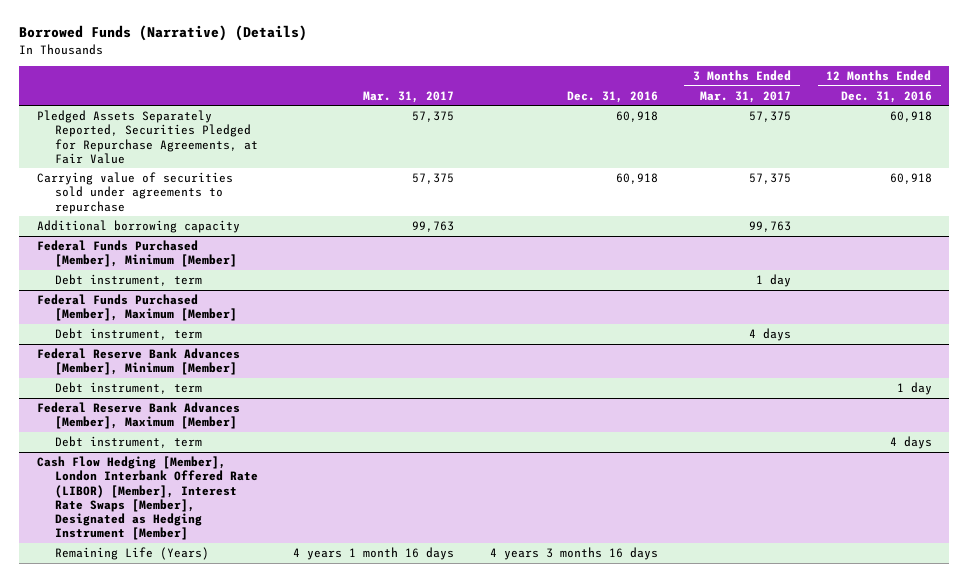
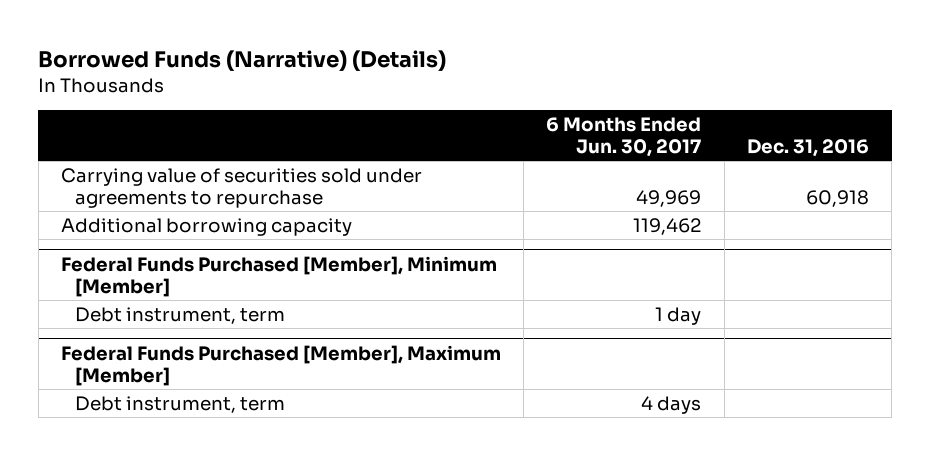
- | Mar. 31, 2017 | Dec. 31, 2016 | 3 Months Ended Mar. 31, 2017 | 12 Months Ended Dec. 31, 2016
+ | 6 Months Ended Jun. 30, 2017 | Dec. 31, 2016
- Pledged Assets Separately Reported, Securities Pledged for Repurchase Agreements, at Fair Value | 57,375 | 60,918 | 57,375 | 60,918
- Federal Reserve Bank Advances [Member], Minimum [Member]
- Debt instrument, term | | | | 1 day
- Federal Reserve Bank Advances [Member], Maximum [Member]
- Debt instrument, term | | | | 4 days
- Cash Flow Hedging [Member], London Interbank Offered Rate (LIBOR) [Member], Interest Rate Swaps [Member], Designated as Hedging Instrument [Member]
- Remaining Life (Years) | 4 years 1 month 16 days | 4 years 3 months 16 days | |

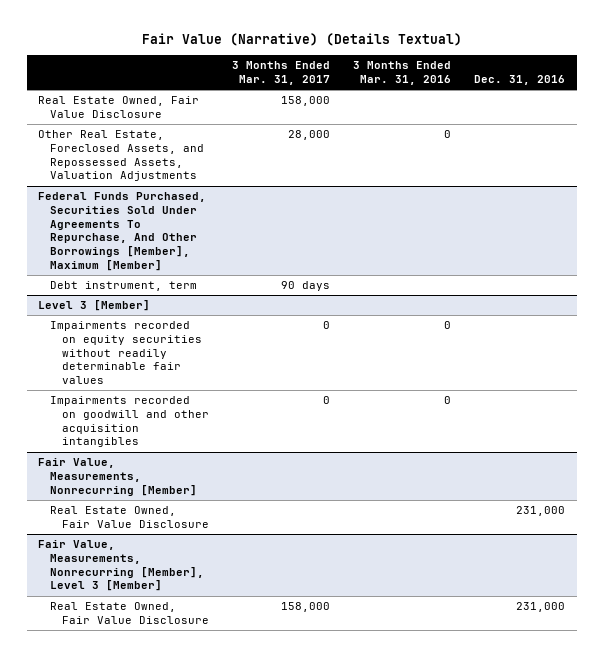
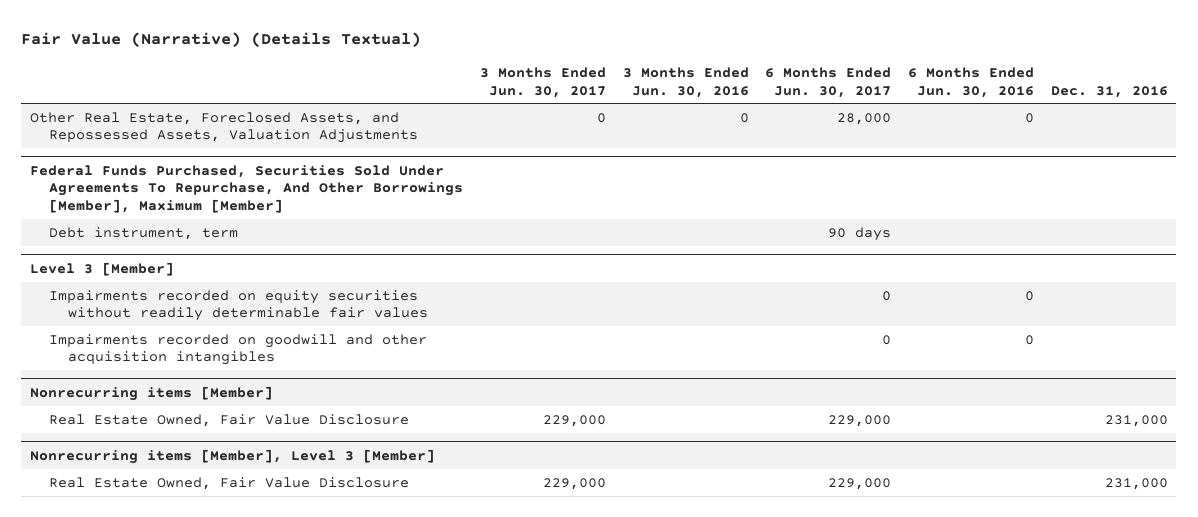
- | 3 Months Ended Mar. 31, 2017 | 3 Months Ended Mar. 31, 2016 | Dec. 31, 2016
+ | 3 Months Ended Jun. 30, 2017 | 3 Months Ended Jun. 30, 2016 | 6 Months Ended Jun. 30, 2017 | 6 Months Ended Jun. 30, 2016 | Dec. 31, 2016
- Real Estate Owned, Fair Value Disclosure | 158,000 | |
- Fair Value, Measurements, Nonrecurring [Member]
+ Nonrecurring items [Member]
- Fair Value, Measurements, Nonrecurring [Member], Level 3 [Member]
+ Nonrecurring items [Member], Level 3 [Member]

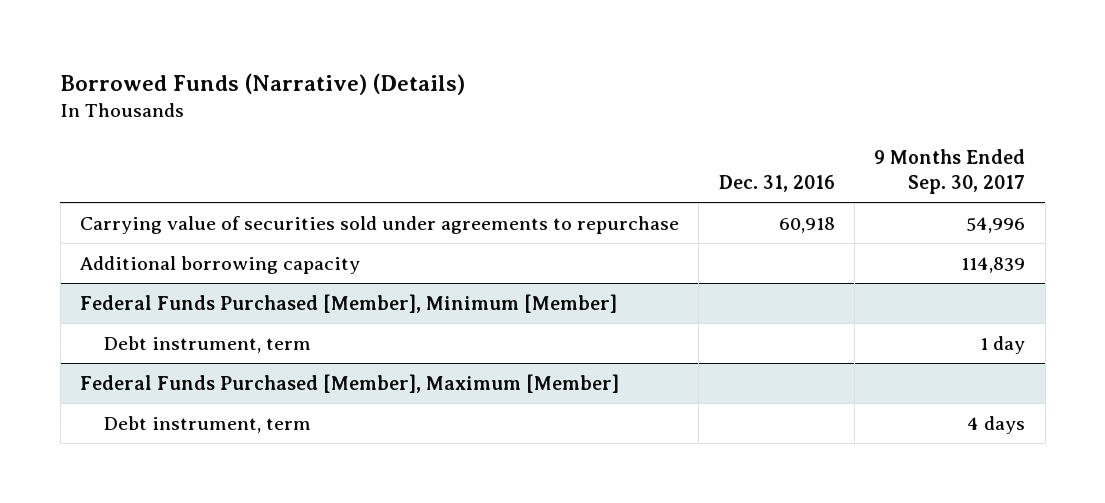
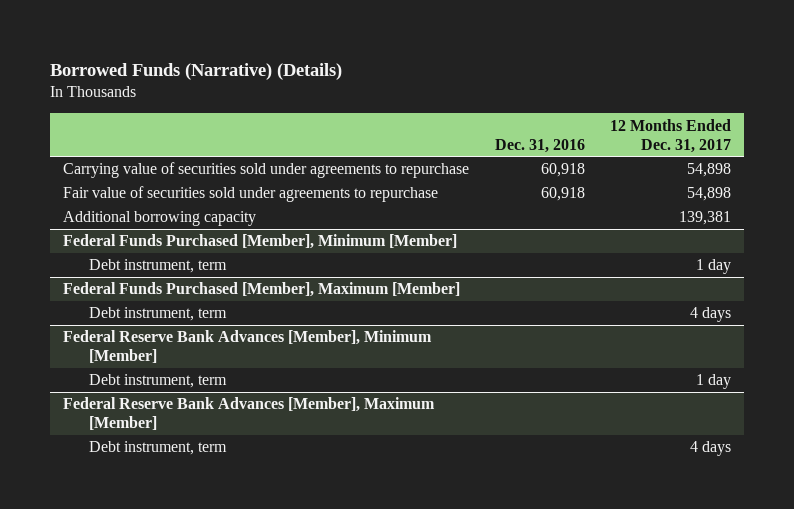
- | Dec. 31, 2016 | 9 Months Ended Sep. 30, 2017
+ | Dec. 31, 2016 | 12 Months Ended Dec. 31, 2017
+ Fair value of securities sold under agreements to repurchase | 60,918 | 54,898
+ Federal Reserve Bank Advances [Member], Minimum [Member]
+ Debt instrument, term | | 1 day
+ Federal Reserve Bank Advances [Member], Maximum [Member]
+ Debt instrument, term | | 4 days

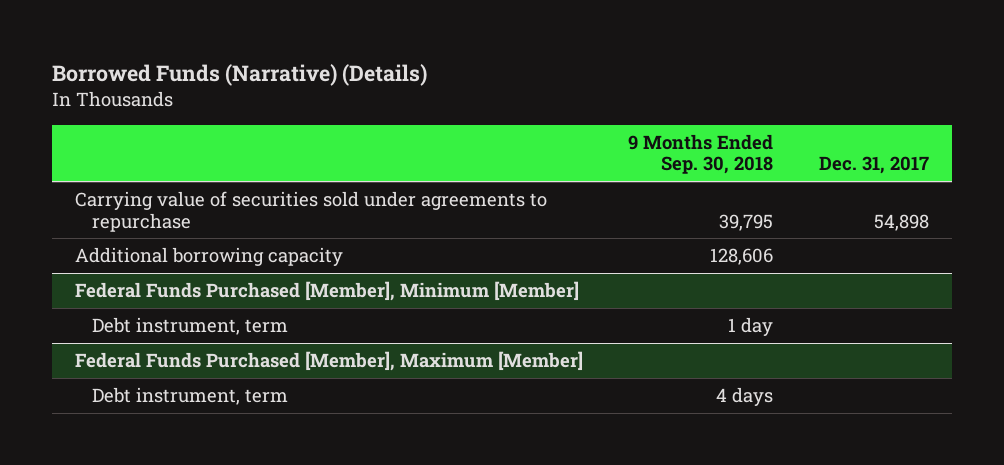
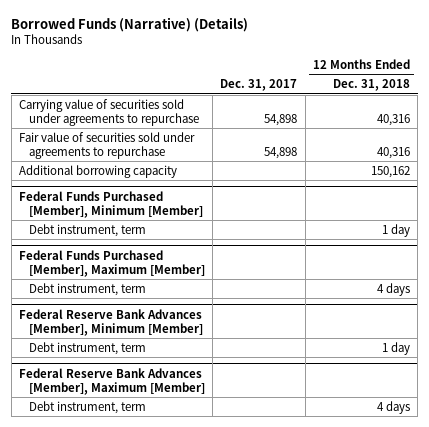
- | 9 Months Ended Sep. 30, 2018 | Dec. 31, 2017
+ | Dec. 31, 2017 | 12 Months Ended Dec. 31, 2018
+ Fair value of securities sold under agreements to repurchase | 54,898 | 40,316
+ Federal Reserve Bank Advances [Member], Minimum [Member]
+ Debt instrument, term | | 1 day
+ Federal Reserve Bank Advances [Member], Maximum [Member]
+ Debt instrument, term | | 4 days

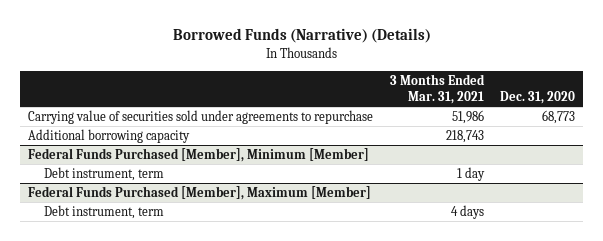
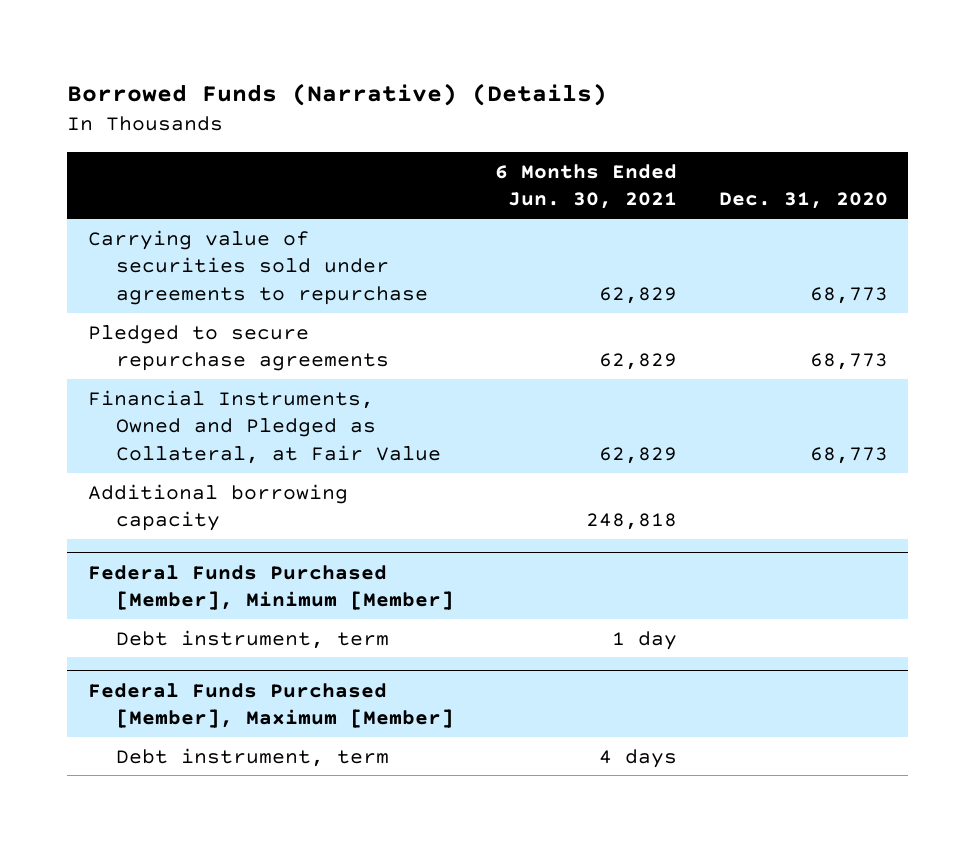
- | 3 Months Ended Mar. 31, 2021 | Dec. 31, 2020
+ | 6 Months Ended Jun. 30, 2021 | Dec. 31, 2020
+ Pledged to secure repurchase agreements | 62,829 | 68,773
+ Financial Instruments, Owned and Pledged as Collateral, at Fair Value | 62,829 | 68,773

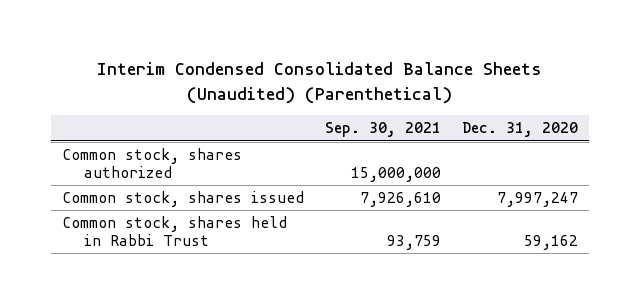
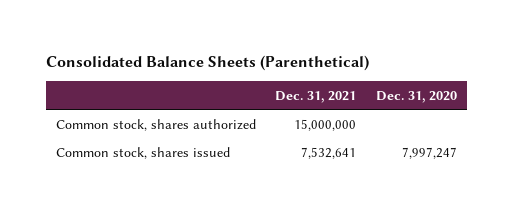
- Interim Condensed Consolidated Balance Sheets (Unaudited) (Parenthetical)
+ Consolidated Balance Sheets (Parenthetical)
- | Sep. 30, 2021 | Dec. 31, 2020
+ | Dec. 31, 2021 | Dec. 31, 2020
- Common stock, shares held in Rabbi Trust | 93,759 | 59,162

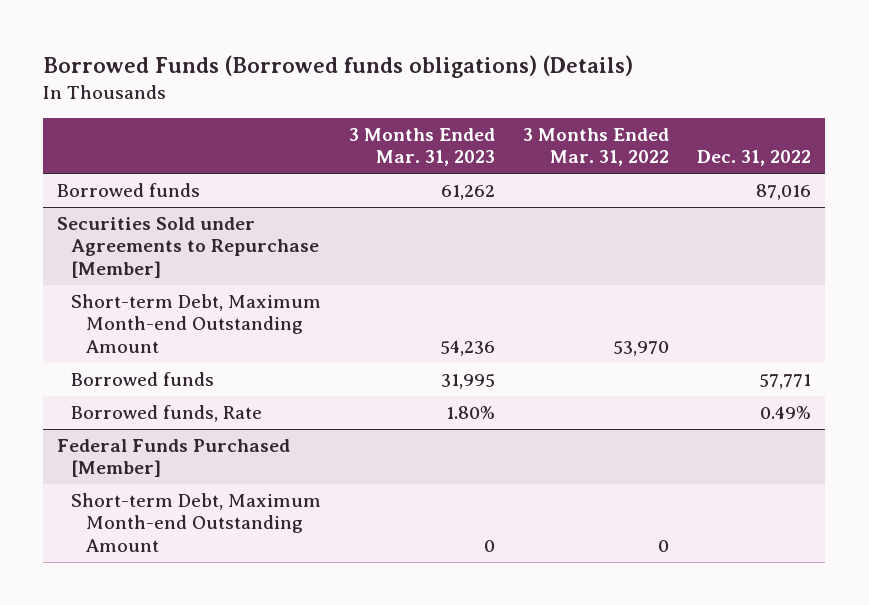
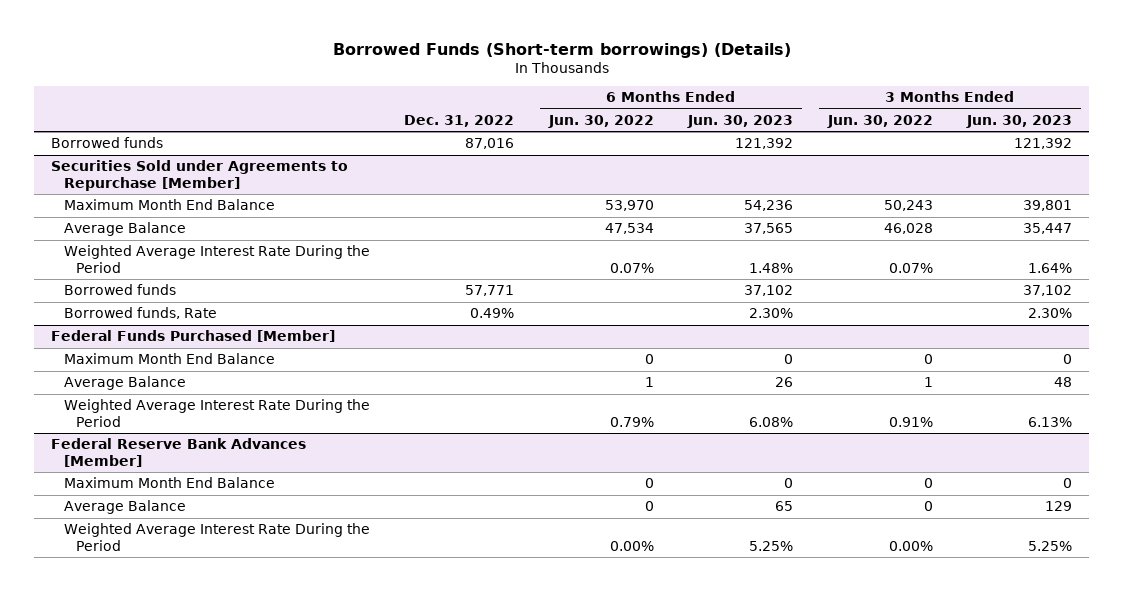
- Borrowed Funds (Borrowed funds obligations) (Details)
+ Borrowed Funds (Short-term borrowings) (Details)
- | 3 Months Ended Mar. 31, 2023 | 3 Months Ended Mar. 31, 2022 | Dec. 31, 2022
+ | Dec. 31, 2022 | 6 Months Ended Jun. 30, 2022 | 6 Months Ended Jun. 30, 2023 | 3 Months Ended Jun. 30, 2022 | 3 Months Ended Jun. 30, 2023
@ Securities Sold under Agreements to Repurchase [Member]
- Short-term Debt, Maximum Month-end Outstanding Amount | 54,236 | 53,970 |
+ Maximum Month End Balance | | 53,970 | 54,236 | 50,243 | 39,801
+ Average Balance | | 47,534 | 37,565 | 46,028 | 35,447
+ Weighted Average Interest Rate During the Period | | 0.07% | 1.48% | 0.07% | 1.64%
@ Federal Funds Purchased [Member]
- Short-term Debt, Maximum Month-end Outstanding Amount | 0 | 0 |
+ Maximum Month End Balance | | 0 | 0 | 0 | 0
+ Average Balance | | 1 | 26 | 1 | 48
+ Weighted Average Interest Rate During the Period | | 0.79% | 6.08% | 0.91% | 6.13%
+ Federal Reserve Bank Advances [Member]
+ Maximum Month End Balance | | 0 | 0 | 0 | 0
+ Average Balance | | 0 | 65 | 0 | 129
+ Weighted Average Interest Rate During the Period | | 0.00% | 5.25% | 0.00% | 5.25%

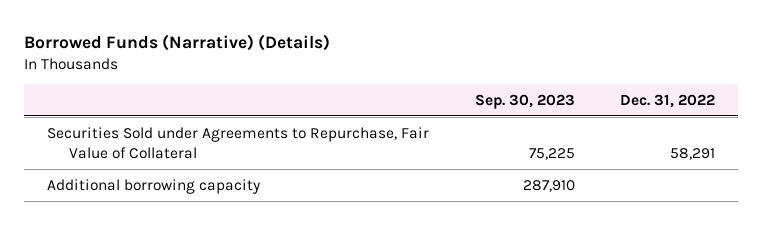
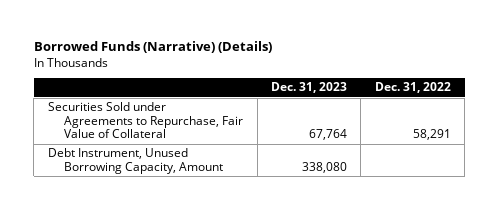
- | Sep. 30, 2023 | Dec. 31, 2022
+ | Dec. 31, 2023 | Dec. 31, 2022
- Additional borrowing capacity | 287,910 |
+ Debt Instrument, Unused Borrowing Capacity, Amount | 338,080 |

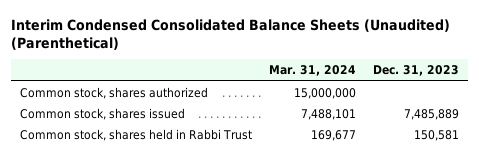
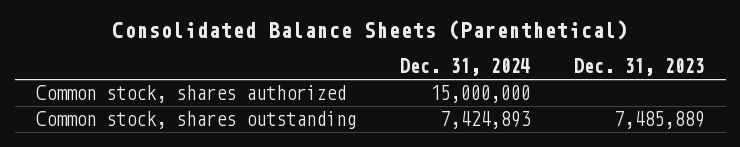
- Interim Condensed Consolidated Balance Sheets (Unaudited) (Parenthetical)
+ Consolidated Balance Sheets (Parenthetical)
- | Mar. 31, 2024 | Dec. 31, 2023
+ | Dec. 31, 2024 | Dec. 31, 2023
- Common stock, shares issued | 7,488,101 | 7,485,889
- Common stock, shares held in Rabbi Trust | 169,677 | 150,581
+ Common stock, shares outstanding | 7,424,893 | 7,485,889

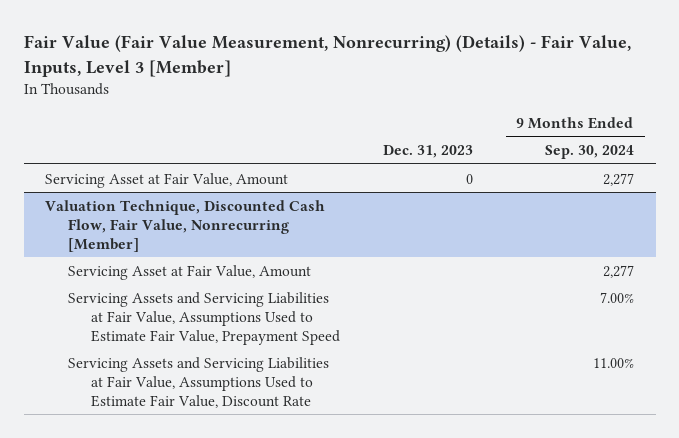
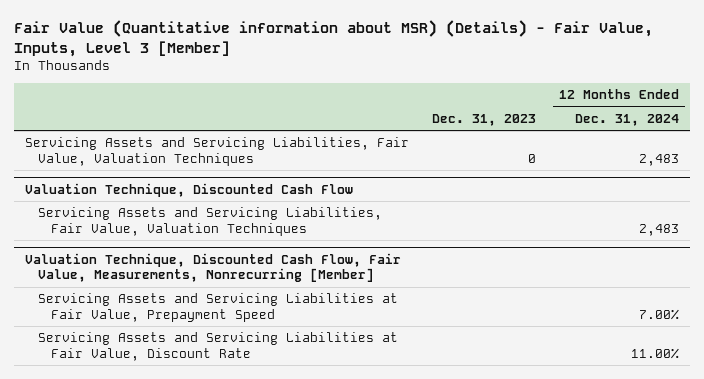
- Fair Value (Fair Value Measurement, Nonrecurring) (Details) - Fair Value, Inputs, Level 3 [Member]
+ Fair Value (Quantitative information about MSR) (Details) - Fair Value, Inputs, Level 3 [Member]
- | Dec. 31, 2023 | 9 Months Ended Sep. 30, 2024
+ | Dec. 31, 2023 | 12 Months Ended Dec. 31, 2024
- Servicing Asset at Fair Value, Amount | 0 | 2,277
- Valuation Technique, Discounted Cash Flow, Fair Value, Nonrecurring [Member]
- Servicing Asset at Fair Value, Amount | | 2,277
- Servicing Assets and Servicing Liabilities at Fair Value, Assumptions Used to Estimate Fair Value, Prepayment Speed | | 7.00%
- Servicing Assets and Servicing Liabilities at Fair Value, Assumptions Used to Estimate Fair Value, Discount Rate | | 11.00%
+ Servicing Assets and Servicing Liabilities, Fair Value, Valuation Techniques | 0 | 2,483
+ Valuation Technique, Discounted Cash Flow
+ Servicing Assets and Servicing Liabilities, Fair Value, Valuation Techniques | | 2,483
+ Valuation Technique, Discounted Cash Flow, Fair Value, Measurements, Nonrecurring [Member]
+ Servicing Assets and Servicing Liabilities at Fair Value, Prepayment Speed | | 7.00%
+ Servicing Assets and Servicing Liabilities at Fair Value, Discount Rate | | 11.00%

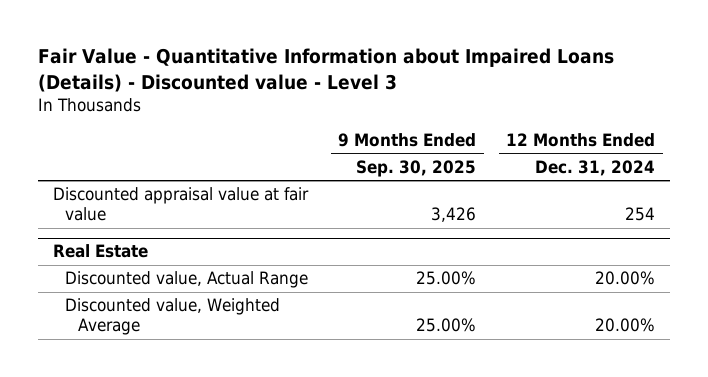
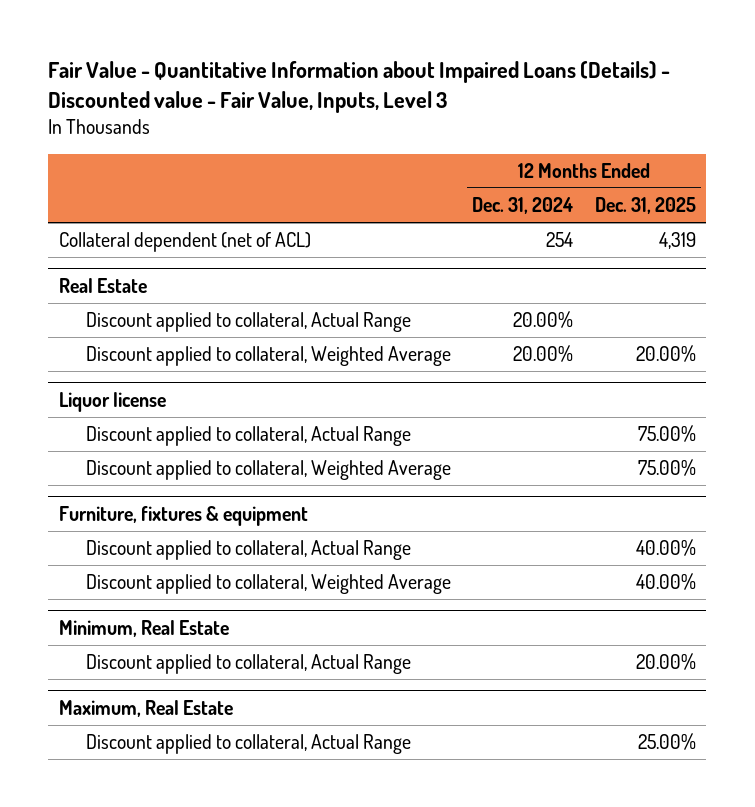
- Fair Value - Quantitative Information about Impaired Loans (Details) - Discounted value - Level 3
+ Fair Value - Quantitative Information about Impaired Loans (Details) - Discounted value - Fair Value, Inputs, Level 3
- | 9 Months Ended Sep. 30, 2025 | 12 Months Ended Dec. 31, 2024
+ | 12 Months Ended Dec. 31, 2024 | 12 Months Ended Dec. 31, 2025
- Discounted appraisal value at fair value | 3,426 | 254
+ Collateral dependent (net of ACL) | 254 | 4,319
@ Real Estate
- Discounted value, Actual Range | 25.00% | 20.00%
- Discounted value, Weighted Average | 25.00% | 20.00%
+ Discount applied to collateral, Actual Range | 20.00% |
+ Discount applied to collateral, Weighted Average | 20.00% | 20.00%
+ Liquor license
+ Discount applied to collateral, Actual Range | | 75.00%
+ Discount applied to collateral, Weighted Average | | 75.00%
+ Furniture, fixtures & equipment
+ Discount applied to collateral, Actual Range | | 40.00%
+ Discount applied to collateral, Weighted Average | | 40.00%
+ Minimum, Real Estate
+ Discount applied to collateral, Actual Range | | 20.00%
+ Maximum, Real Estate
+ Discount applied to collateral, Actual Range | | 25.00%

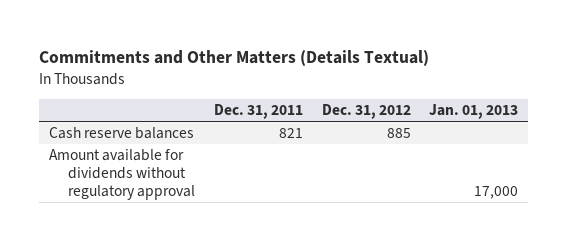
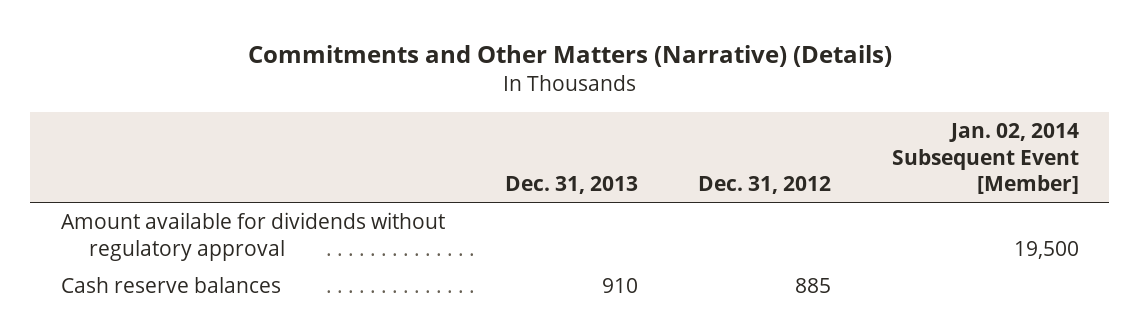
- Commitments and Other Matters (Details Textual)
+ Commitments and Other Matters (Narrative) (Details)
- | Dec. 31, 2011 | Dec. 31, 2012 | Jan. 01, 2013
+ | Dec. 31, 2013 | Dec. 31, 2012 | Jan. 02, 2014 Subsequent Event [Member]
moved down: Cash reserve balances | 910 | 885 |

